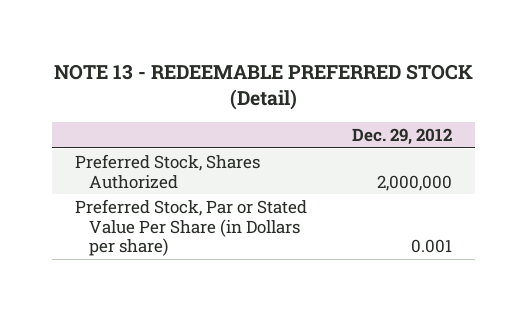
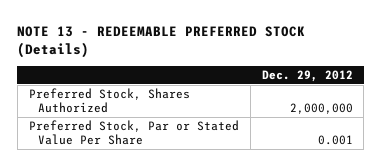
- NOTE 13 - REDEEMABLE PREFERRED STOCK (Detail)
+ NOTE 13 - REDEEMABLE PREFERRED STOCK (Details)
- Preferred Stock, Par or Stated Value Per Share (in Dollars per share) | 0.001
+ Preferred Stock, Par or Stated Value Per Share | 0.001

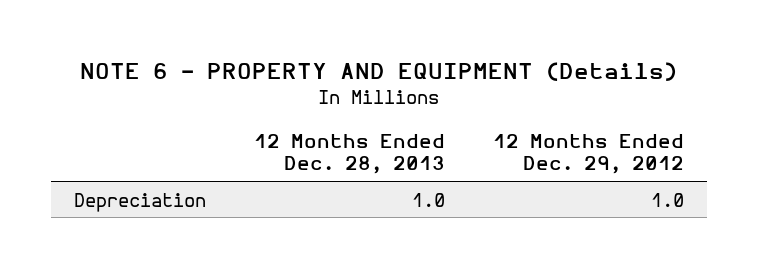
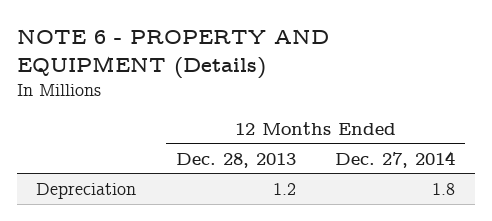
- | 12 Months Ended Dec. 28, 2013 | 12 Months Ended Dec. 29, 2012
+ | 12 Months Ended Dec. 28, 2013 | 12 Months Ended Dec. 27, 2014
- Depreciation | 1.0 | 1.0
+ Depreciation | 1.2 | 1.8

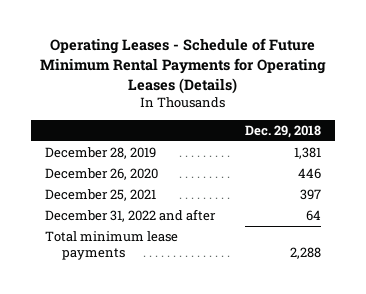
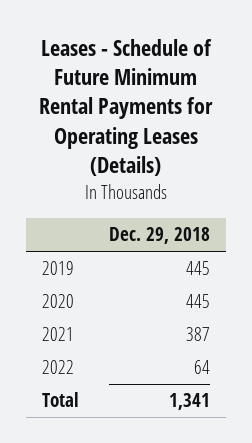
- Operating Leases - Schedule of Future Minimum Rental Payments for Operating Leases (Details)
+ Leases - Schedule of Future Minimum Rental Payments for Operating Leases (Details)
- December 28, 2019 | 1,381
- December 26, 2020 | 446
- December 25, 2021 | 397
- December 31, 2022 and after | 64
- Total minimum lease payments | 2,288
+ 2019 | 445
+ 2020 | 445
+ 2021 | 387
+ 2022 | 64
+ Total | 1,341

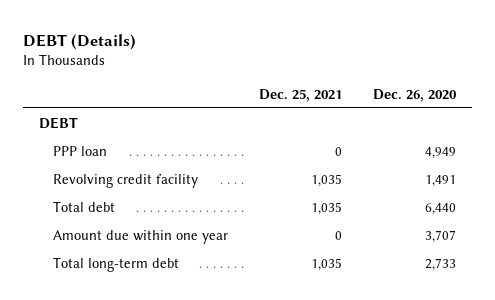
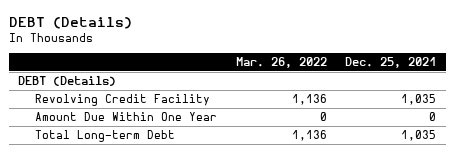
- | Dec. 25, 2021 | Dec. 26, 2020
+ | Mar. 26, 2022 | Dec. 25, 2021
- DEBT
- PPP loan | 0 | 4,949
- Revolving credit facility | 1,035 | 1,491
- Total debt | 1,035 | 6,440
- Amount due within one year | 0 | 3,707
- Total long-term debt | 1,035 | 2,733
+ DEBT (Details)
+ Revolving Credit Facility | 1,136 | 1,035
+ Amount Due Within One Year | 0 | 0
+ Total Long-term Debt | 1,136 | 1,035

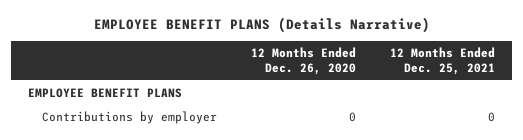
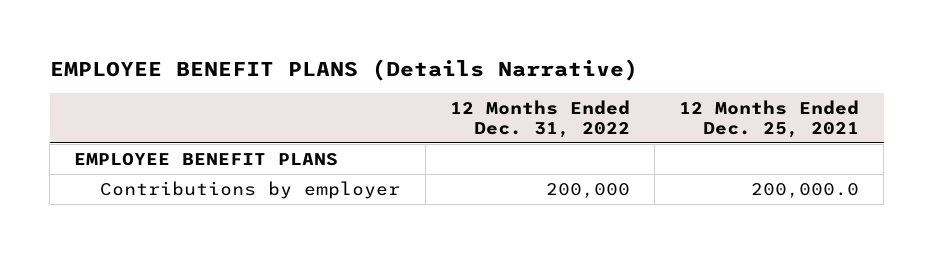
- | 12 Months Ended Dec. 26, 2020 | 12 Months Ended Dec. 25, 2021
+ | 12 Months Ended Dec. 31, 2022 | 12 Months Ended Dec. 25, 2021
- Contributions by employer | 0 | 0
+ Contributions by employer | 200,000 | 200,000.0

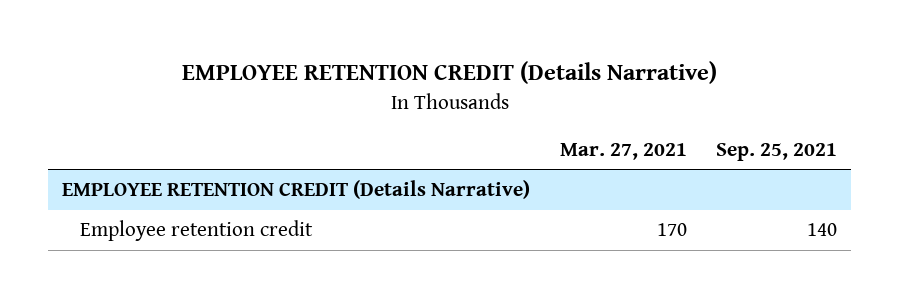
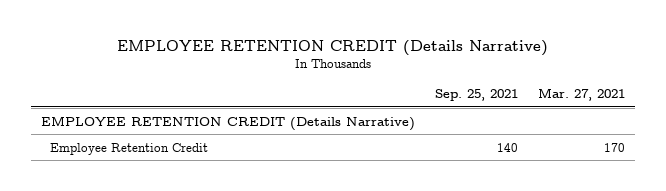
- | Mar. 27, 2021 | Sep. 25, 2021
+ | Sep. 25, 2021 | Mar. 27, 2021
- Employee retention credit | 170 | 140
+ Employee Retention Credit | 140 | 170

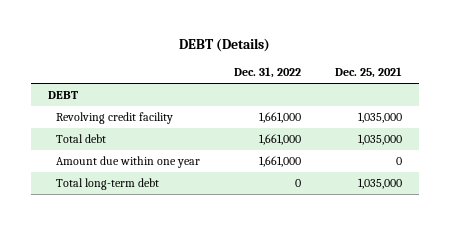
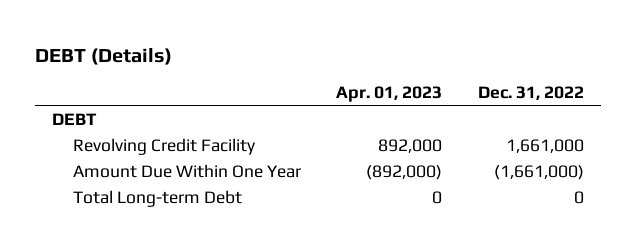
- | Dec. 31, 2022 | Dec. 25, 2021
+ | Apr. 01, 2023 | Dec. 31, 2022
- Revolving credit facility | 1,661,000 | 1,035,000
- Total debt | 1,661,000 | 1,035,000
- Amount due within one year | 1,661,000 | 0
- Total long-term debt | 0 | 1,035,000
+ Revolving Credit Facility | 892,000 | 1,661,000
+ Amount Due Within One Year | (892,000) | (1,661,000)
+ Total Long-term Debt | 0 | 0

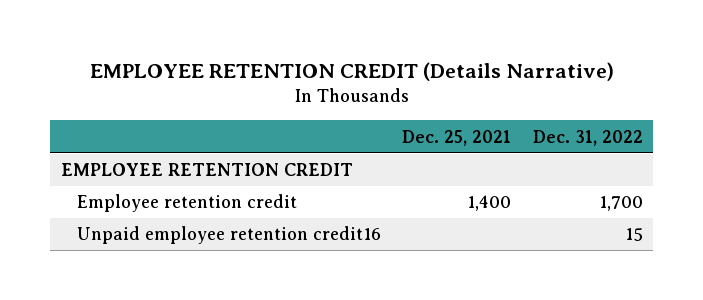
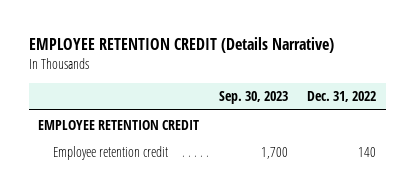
- | Dec. 25, 2021 | Dec. 31, 2022
+ | Sep. 30, 2023 | Dec. 31, 2022
- Employee retention credit | 1,400 | 1,700
- Unpaid employee retention credit16 | | 15
+ Employee retention credit | 1,700 | 140

